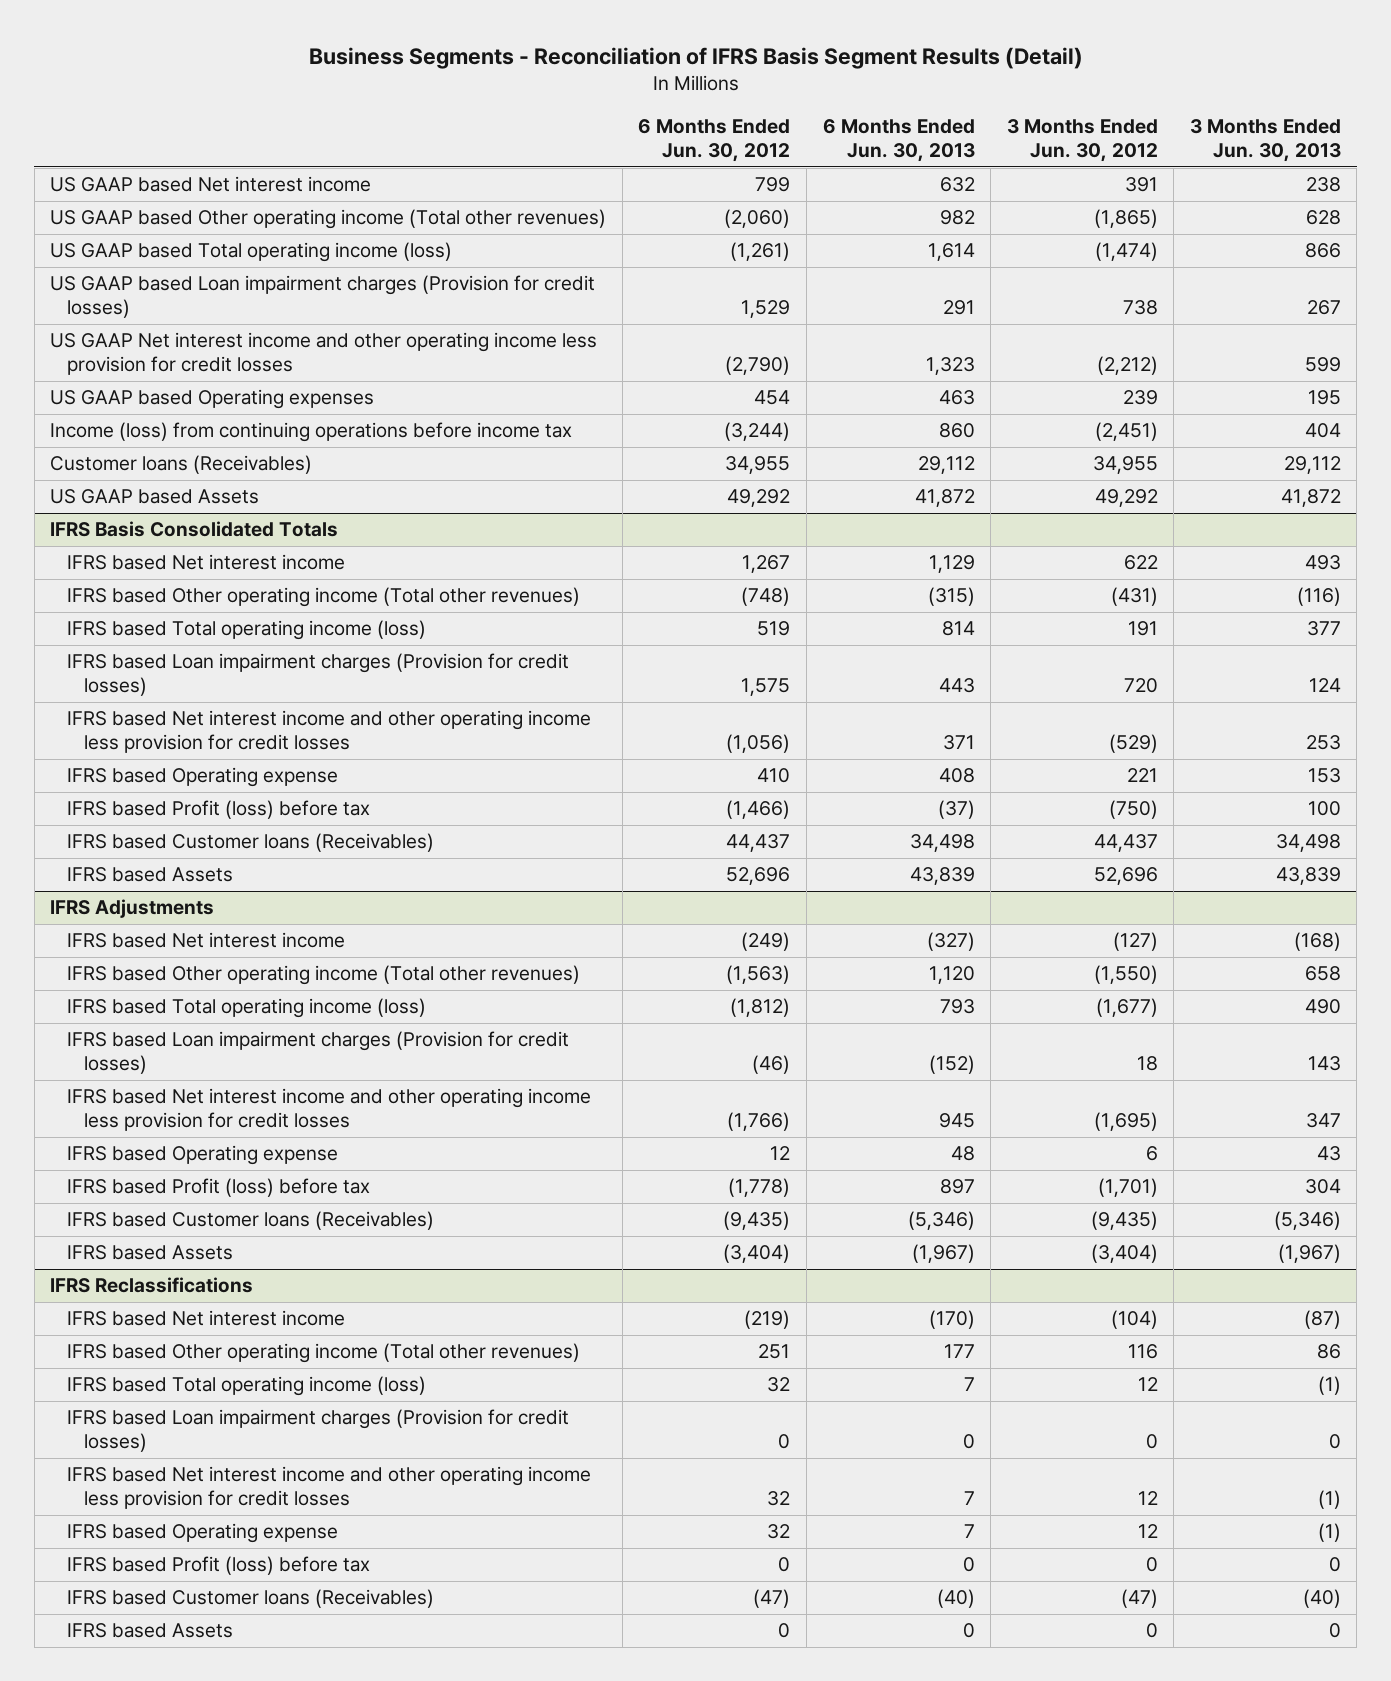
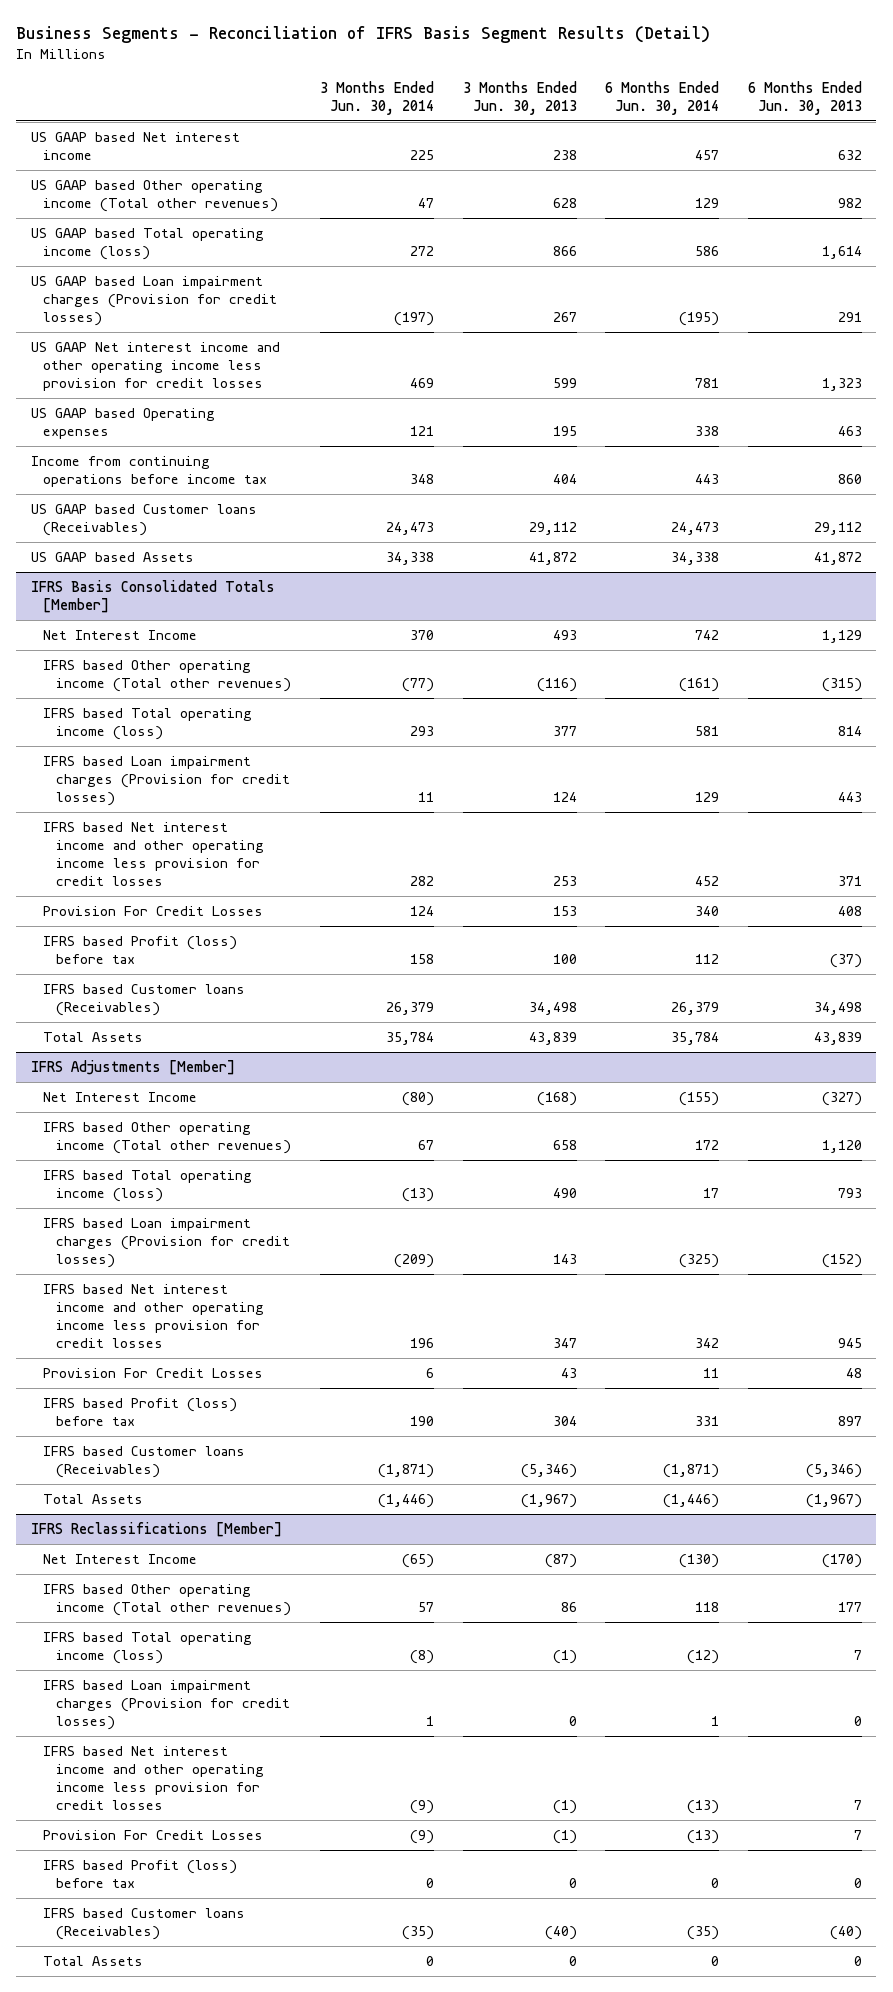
- | 6 Months Ended Jun. 30, 2012 | 6 Months Ended Jun. 30, 2013 | 3 Months Ended Jun. 30, 2012 | 3 Months Ended Jun. 30, 2013
+ | 3 Months Ended Jun. 30, 2014 | 3 Months Ended Jun. 30, 2013 | 6 Months Ended Jun. 30, 2014 | 6 Months Ended Jun. 30, 2013
- Income (loss) from continuing operations before income tax | (3,244) | 860 | (2,451) | 404
- Customer loans (Receivables) | 34,955 | 29,112 | 34,955 | 29,112
+ Income from continuing operations before income tax | 348 | 404 | 443 | 860
+ US GAAP based Customer loans (Receivables) | 24,473 | 29,112 | 24,473 | 29,112
- IFRS Basis Consolidated Totals
- IFRS based Net interest income | 1,267 | 1,129 | 622 | 493
+ IFRS Basis Consolidated Totals [Member]
+ Net Interest Income | 370 | 493 | 742 | 1,129
- IFRS based Operating expense | 410 | 408 | 221 | 153
+ Provision For Credit Losses | 124 | 153 | 340 | 408
- IFRS based Assets | 52,696 | 43,839 | 52,696 | 43,839
- IFRS Adjustments
- IFRS based Net interest income | (249) | (327) | (127) | (168)
+ Total Assets | 35,784 | 43,839 | 35,784 | 43,839
+ IFRS Adjustments [Member]
+ Net Interest Income | (80) | (168) | (155) | (327)
- IFRS based Operating expense | 12 | 48 | 6 | 43
+ Provision For Credit Losses | 6 | 43 | 11 | 48
- IFRS based Assets | (3,404) | (1,967) | (3,404) | (1,967)
- IFRS Reclassifications
- IFRS based Net interest income | (219) | (170) | (104) | (87)
+ Total Assets | (1,446) | (1,967) | (1,446) | (1,967)
+ IFRS Reclassifications [Member]
+ Net Interest Income | (65) | (87) | (130) | (170)
- IFRS based Operating expense | 32 | 7 | 12 | (1)
+ Provision For Credit Losses | (9) | (1) | (13) | 7
- IFRS based Assets | 0 | 0 | 0 | 0
+ Total Assets | 0 | 0 | 0 | 0

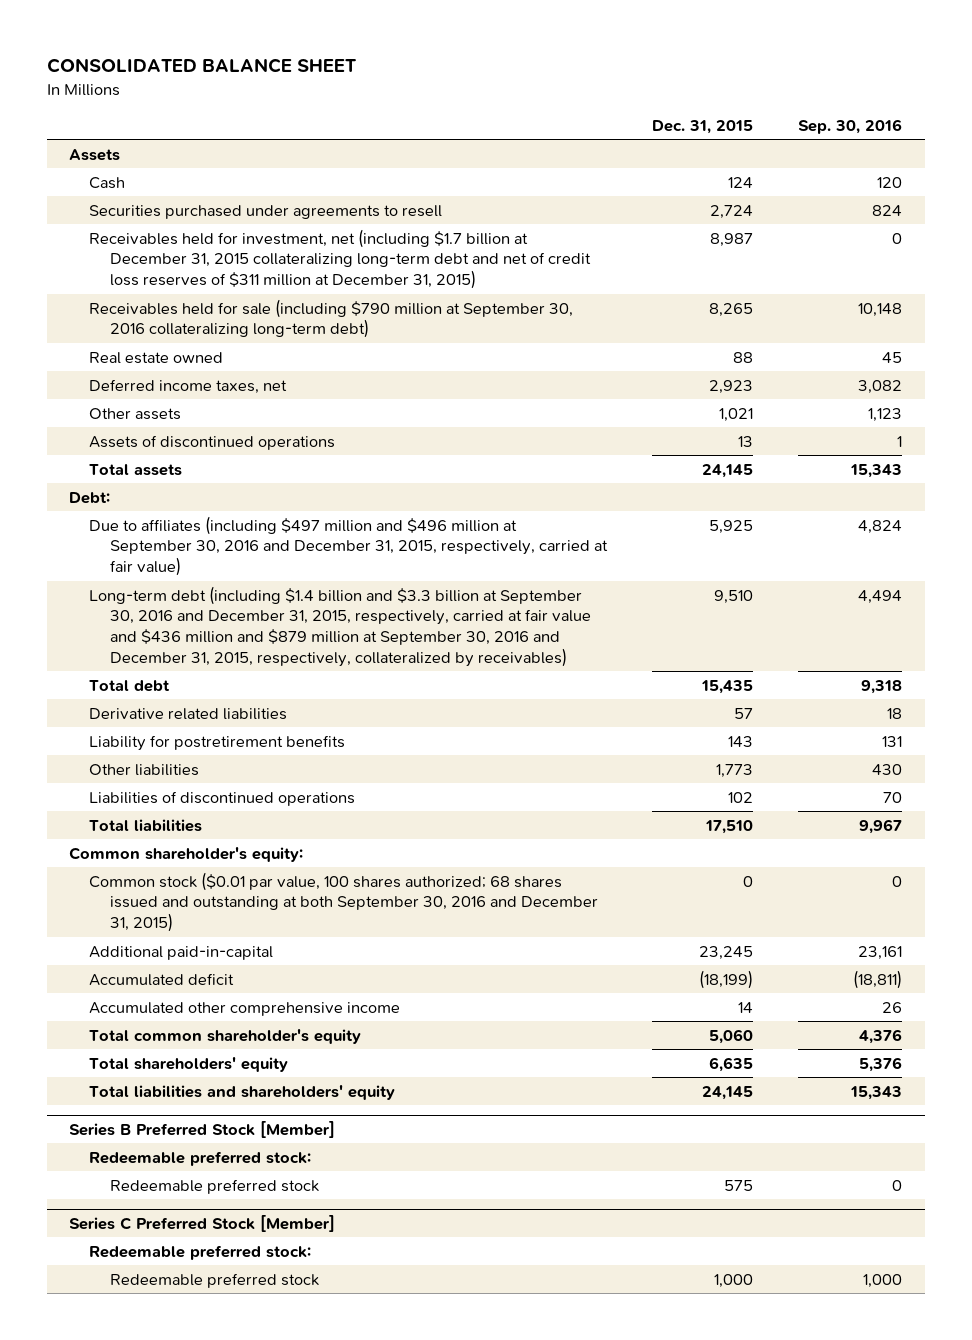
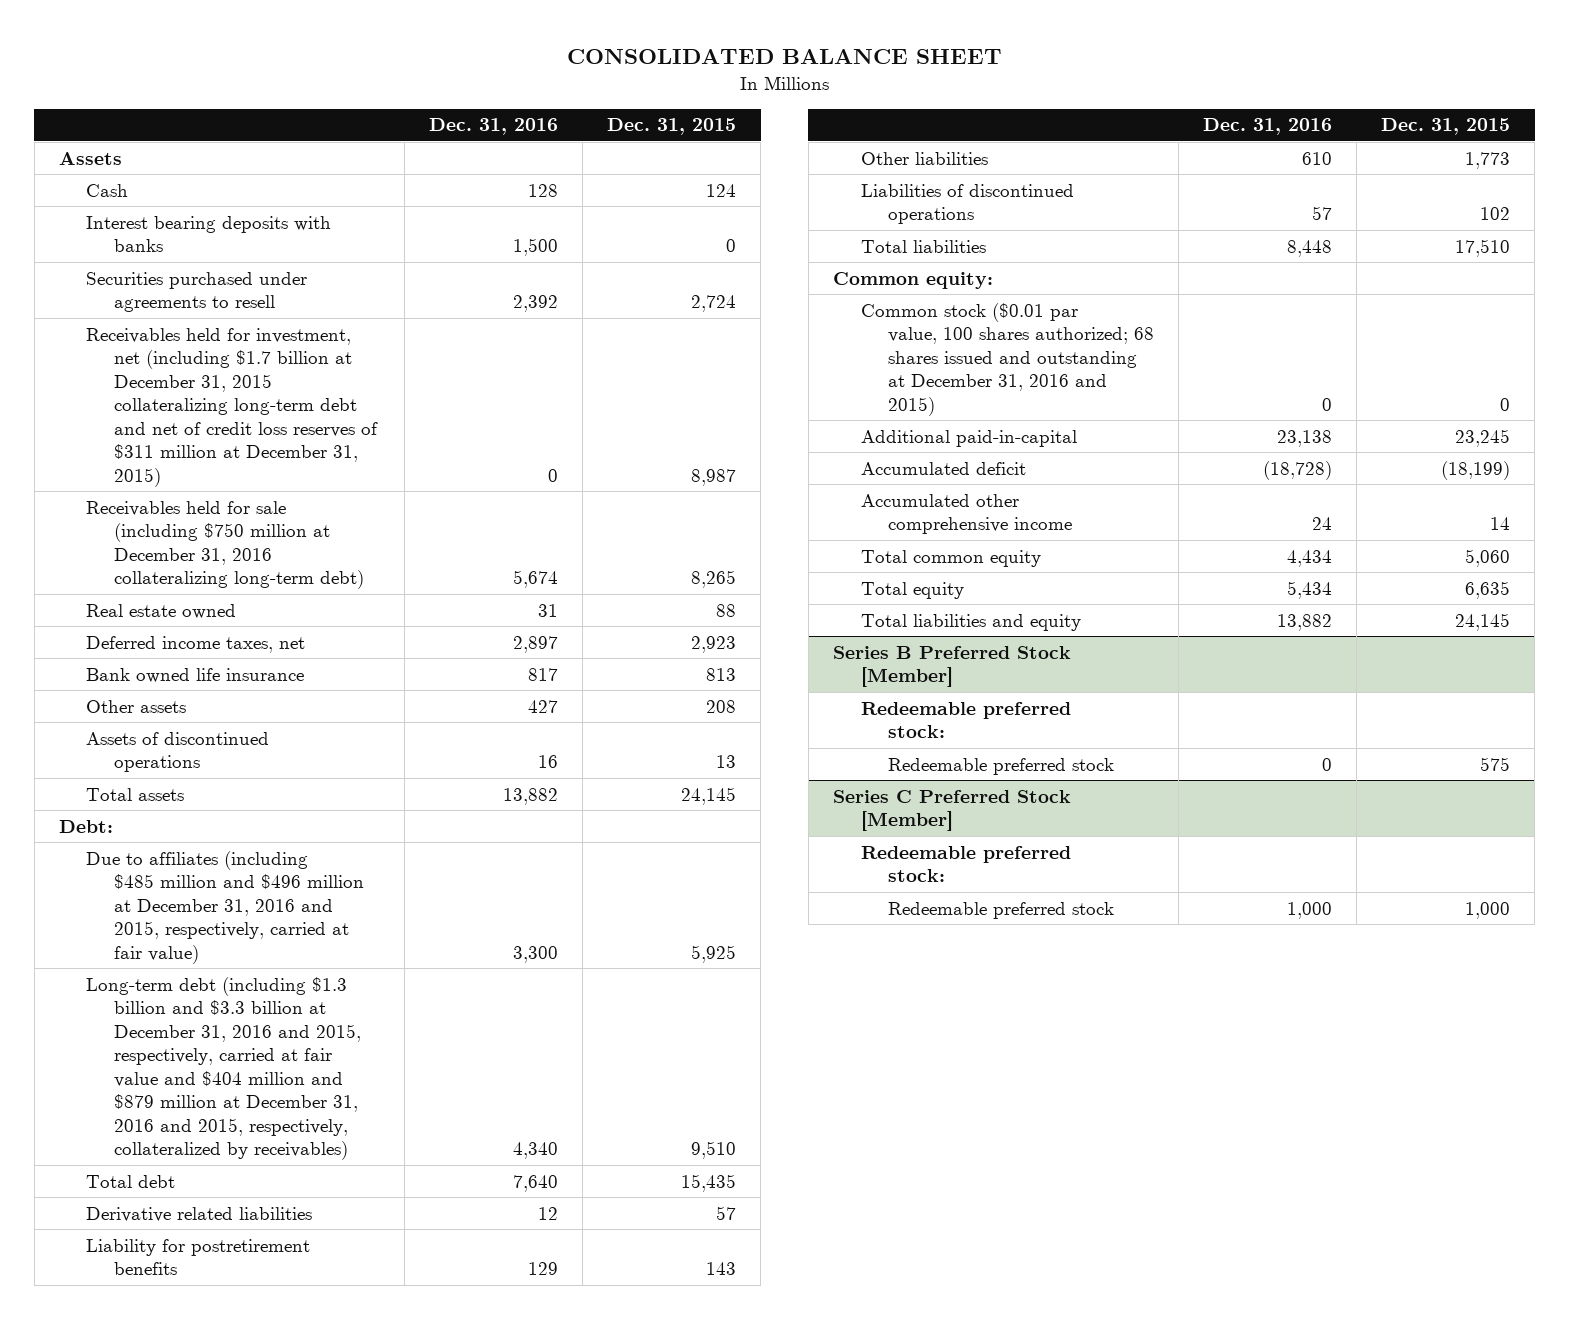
- | Dec. 31, 2015 | Sep. 30, 2016
+ | Dec. 31, 2016 | Dec. 31, 2015
+ Interest bearing deposits with banks | 1,500 | 0
- Receivables held for sale (including $790 million at September 30, 2016 collateralizing long-term debt) | 8,265 | 10,148
+ Receivables held for sale (including $750 million at December 31, 2016 collateralizing long-term debt) | 5,674 | 8,265
- Other assets | 1,021 | 1,123
+ Bank owned life insurance | 817 | 813
+ Other assets | 427 | 208
- Due to affiliates (including $497 million and $496 million at September 30, 2016 and December 31, 2015, respectively, carried at fair value) | 5,925 | 4,824
- Long-term debt (including $1.4 billion and $3.3 billion at September 30, 2016 and December 31, 2015, respectively, carried at fair value and $436 million and $879 million at September 30, 2016 and December 31, 2015, respectively, collateralized by receivables) | 9,510 | 4,494
+ Due to affiliates (including $485 million and $496 million at December 31, 2016 and 2015, respectively, carried at fair value) | 3,300 | 5,925
+ Long-term debt (including $1.3 billion and $3.3 billion at December 31, 2016 and 2015, respectively, carried at fair value and $404 million and $879 million at December 31, 2016 and 2015, respectively, collateralized by receivables) | 4,340 | 9,510
- Common shareholder's equity:
- Common stock ($0.01 par value, 100 shares authorized; 68 shares issued and outstanding at both September 30, 2016 and December 31, 2015) | 0 | 0
+ Common equity:
+ Common stock ($0.01 par value, 100 shares authorized; 68 shares issued and outstanding at December 31, 2016 and 2015) | 0 | 0
- Total common shareholder's equity | 5,060 | 4,376
- Total shareholders' equity | 6,635 | 5,376
- Total liabilities and shareholders' equity | 24,145 | 15,343
+ Total common equity | 4,434 | 5,060
+ Total equity | 5,434 | 6,635
+ Total liabilities and equity | 13,882 | 24,145

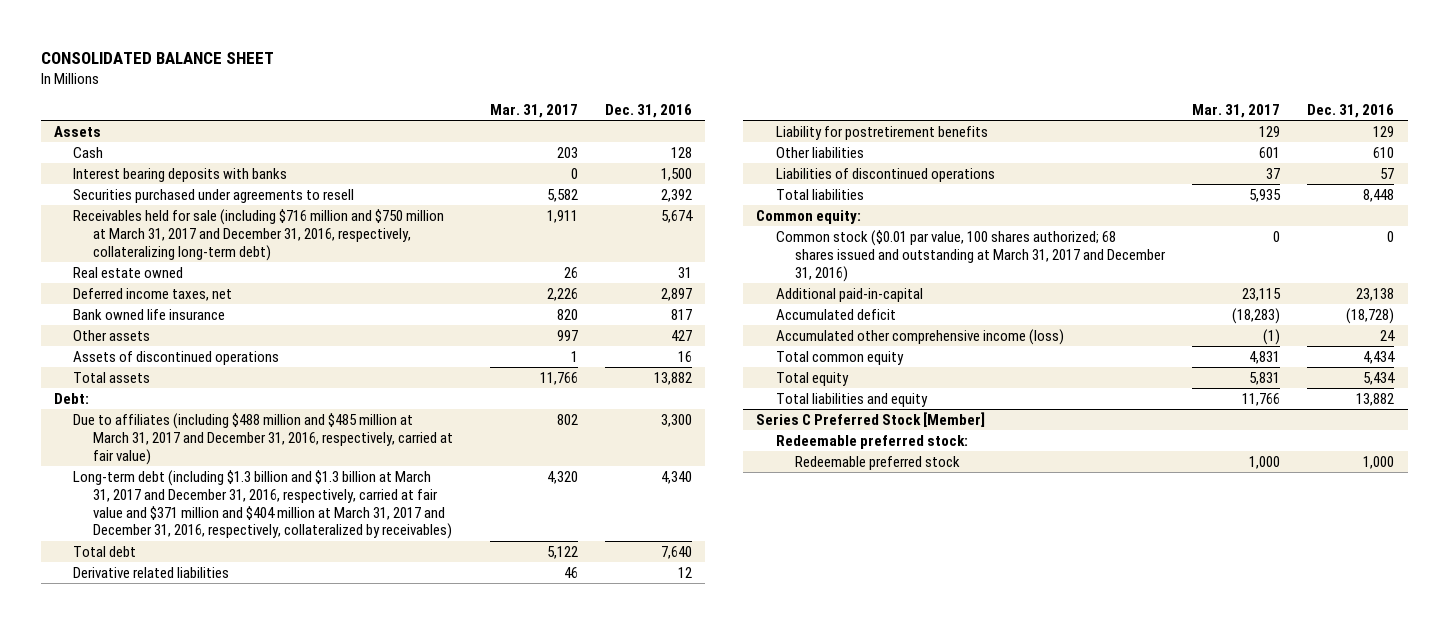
- | Dec. 31, 2016 | Dec. 31, 2015
+ | Mar. 31, 2017 | Dec. 31, 2016
- Receivables held for investment, net (including $1.7 billion at December 31, 2015 collateralizing long-term debt and net of credit loss reserves of $311 million at December 31, 2015) | 0 | 8,987
- Receivables held for sale (including $750 million at December 31, 2016 collateralizing long-term debt) | 5,674 | 8,265
+ Receivables held for sale (including $716 million and $750 million at March 31, 2017 and December 31, 2016, respectively, collateralizing long-term debt) | 1,911 | 5,674
- Due to affiliates (including $485 million and $496 million at December 31, 2016 and 2015, respectively, carried at fair value) | 3,300 | 5,925
- Long-term debt (including $1.3 billion and $3.3 billion at December 31, 2016 and 2015, respectively, carried at fair value and $404 million and $879 million at December 31, 2016 and 2015, respectively, collateralized by receivables) | 4,340 | 9,510
+ Due to affiliates (including $488 million and $485 million at March 31, 2017 and December 31, 2016, respectively, carried at fair value) | 802 | 3,300
+ Long-term debt (including $1.3 billion and $1.3 billion at March 31, 2017 and December 31, 2016, respectively, carried at fair value and $371 million and $404 million at March 31, 2017 and December 31, 2016, respectively, collateralized by receivables) | 4,320 | 4,340
- Common stock ($0.01 par value, 100 shares authorized; 68 shares issued and outstanding at December 31, 2016 and 2015) | 0 | 0
+ Common stock ($0.01 par value, 100 shares authorized; 68 shares issued and outstanding at March 31, 2017 and December 31, 2016) | 0 | 0
- Accumulated other comprehensive income | 24 | 14
+ Accumulated other comprehensive income (loss) | (1) | 24
- Series B Preferred Stock [Member]
- Redeemable preferred stock:
- Redeemable preferred stock | 0 | 575

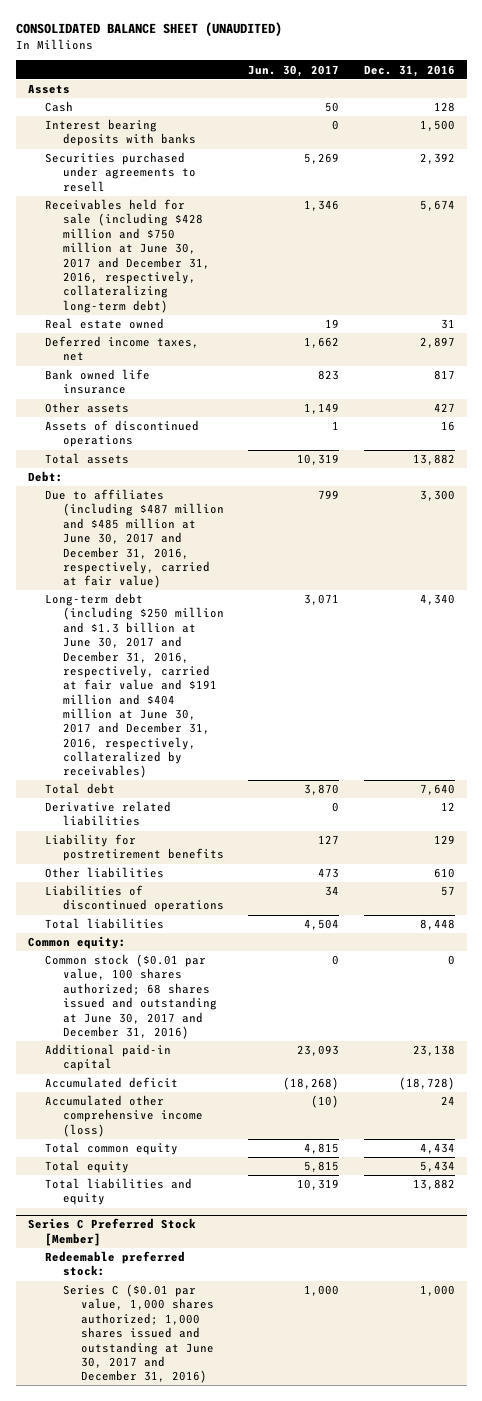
- CONSOLIDATED BALANCE SHEET
+ CONSOLIDATED BALANCE SHEET (UNAUDITED)
- | Mar. 31, 2017 | Dec. 31, 2016
+ | Jun. 30, 2017 | Dec. 31, 2016
- Receivables held for sale (including $716 million and $750 million at March 31, 2017 and December 31, 2016, respectively, collateralizing long-term debt) | 1,911 | 5,674
+ Receivables held for sale (including $428 million and $750 million at June 30, 2017 and December 31, 2016, respectively, collateralizing long-term debt) | 1,346 | 5,674
- Due to affiliates (including $488 million and $485 million at March 31, 2017 and December 31, 2016, respectively, carried at fair value) | 802 | 3,300
- Long-term debt (including $1.3 billion and $1.3 billion at March 31, 2017 and December 31, 2016, respectively, carried at fair value and $371 million and $404 million at March 31, 2017 and December 31, 2016, respectively, collateralized by receivables) | 4,320 | 4,340
+ Due to affiliates (including $487 million and $485 million at June 30, 2017 and December 31, 2016, respectively, carried at fair value) | 799 | 3,300
+ Long-term debt (including $250 million and $1.3 billion at June 30, 2017 and December 31, 2016, respectively, carried at fair value and $191 million and $404 million at June 30, 2017 and December 31, 2016, respectively, collateralized by receivables) | 3,071 | 4,340
- Common stock ($0.01 par value, 100 shares authorized; 68 shares issued and outstanding at March 31, 2017 and December 31, 2016) | 0 | 0
- Additional paid-in-capital | 23,115 | 23,138
+ Common stock ($0.01 par value, 100 shares authorized; 68 shares issued and outstanding at June 30, 2017 and December 31, 2016) | 0 | 0
+ Additional paid-in capital | 23,093 | 23,138
@ Series C Preferred Stock [Member]
- Redeemable preferred stock | 1,000 | 1,000
+ Series C ($0.01 par value, 1,000 shares authorized; 1,000 shares issued and outstanding at June 30, 2017 and December 31, 2016) | 1,000 | 1,000

